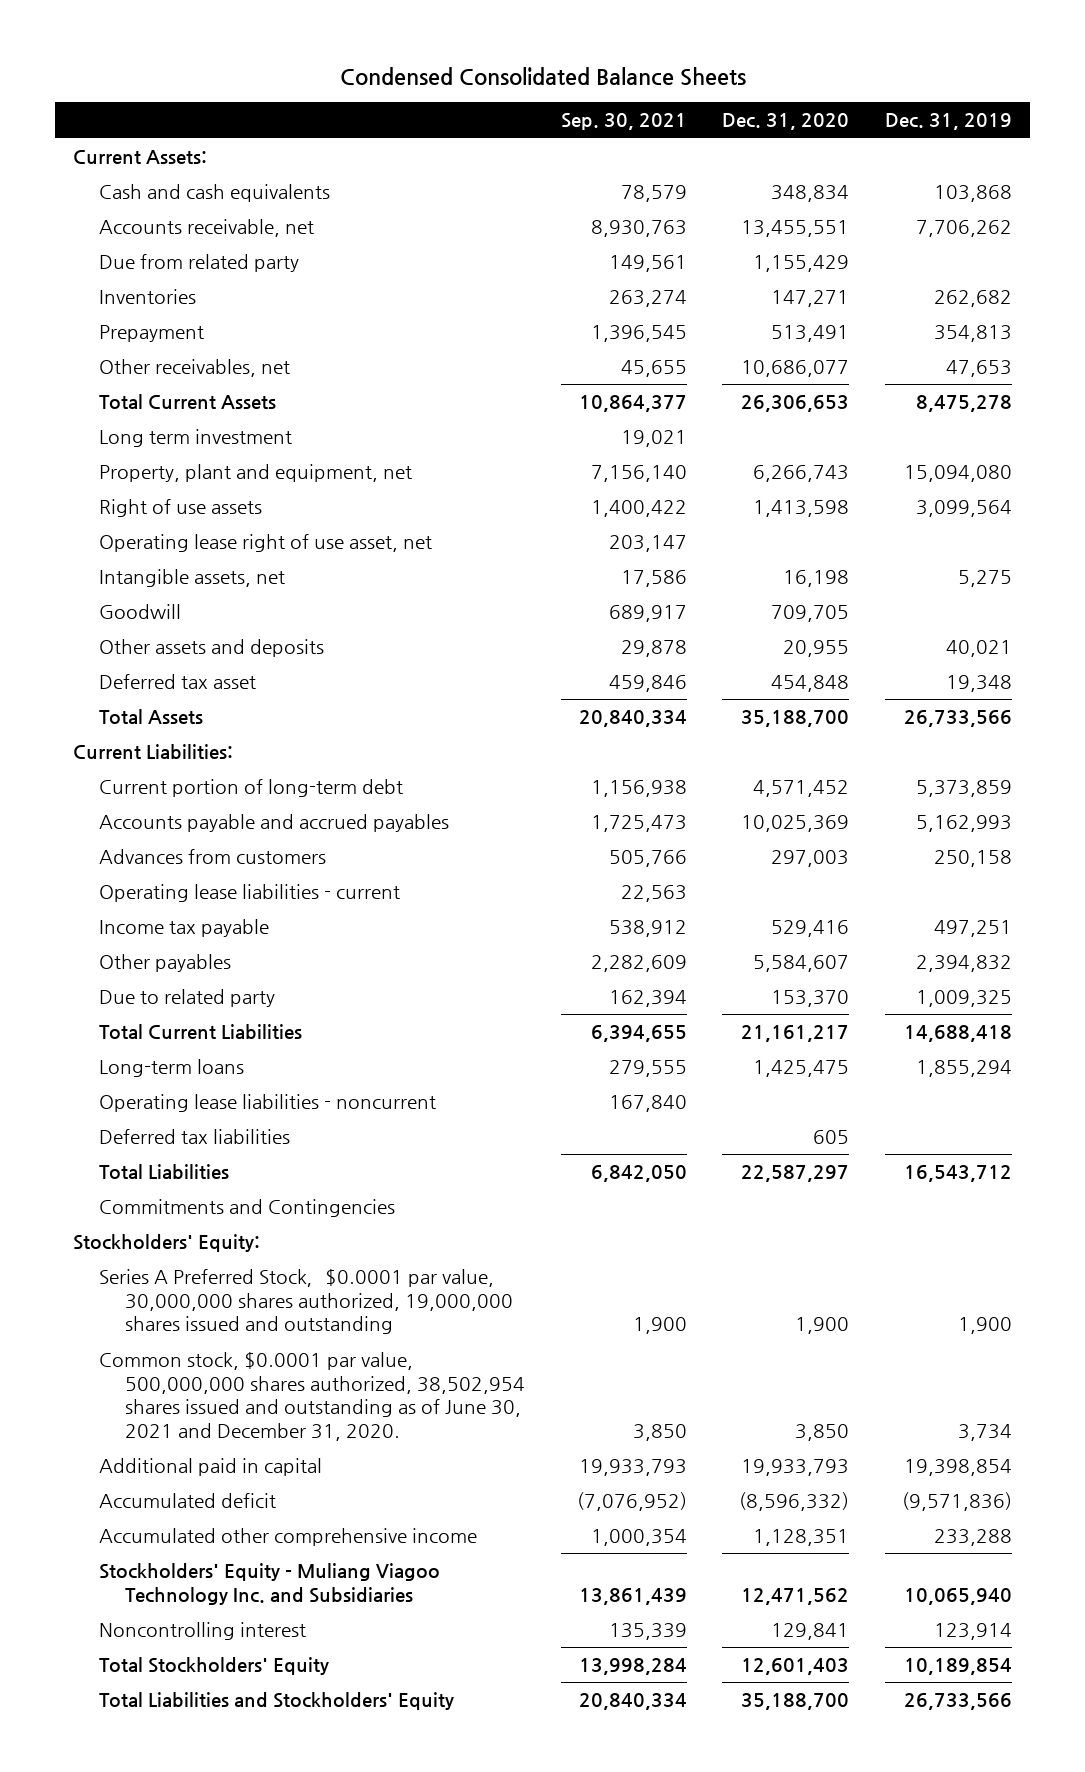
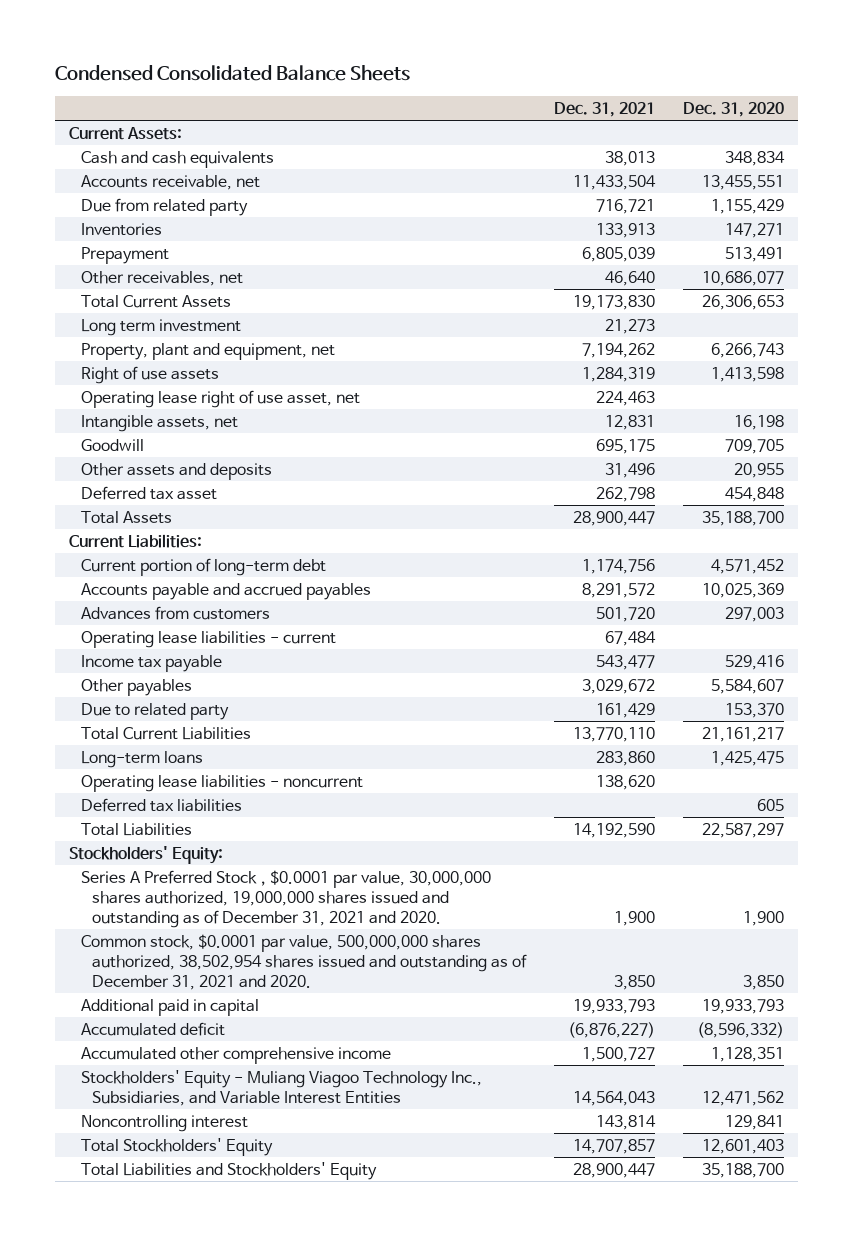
- | Sep. 30, 2021 | Dec. 31, 2020 | Dec. 31, 2019
+ | Dec. 31, 2021 | Dec. 31, 2020
- Commitments and Contingencies
- Series A Preferred Stock，$0.0001 par value, 30,000,000 shares authorized, 19,000,000 shares issued and outstanding | 1,900 | 1,900 | 1,900
- Common stock, $0.0001 par value, 500,000,000 shares authorized, 38,502,954 shares issued and outstanding as of June 30, 2021 and December 31, 2020. | 3,850 | 3,850 | 3,734
+ Series A Preferred Stock，$0.0001 par value, 30,000,000 shares authorized, 19,000,000 shares issued and outstanding as of December 31, 2021 and 2020. | 1,900 | 1,900
+ Common stock, $0.0001 par value, 500,000,000 shares authorized, 38,502,954 shares issued and outstanding as of December 31, 2021 and 2020. | 3,850 | 3,850
- Stockholders' Equity - Muliang Viagoo Technology Inc. and Subsidiaries | 13,861,439 | 12,471,562 | 10,065,940
+ Stockholders' Equity - Muliang Viagoo Technology Inc., Subsidiaries, and Variable Interest Entities | 14,564,043 | 12,471,562

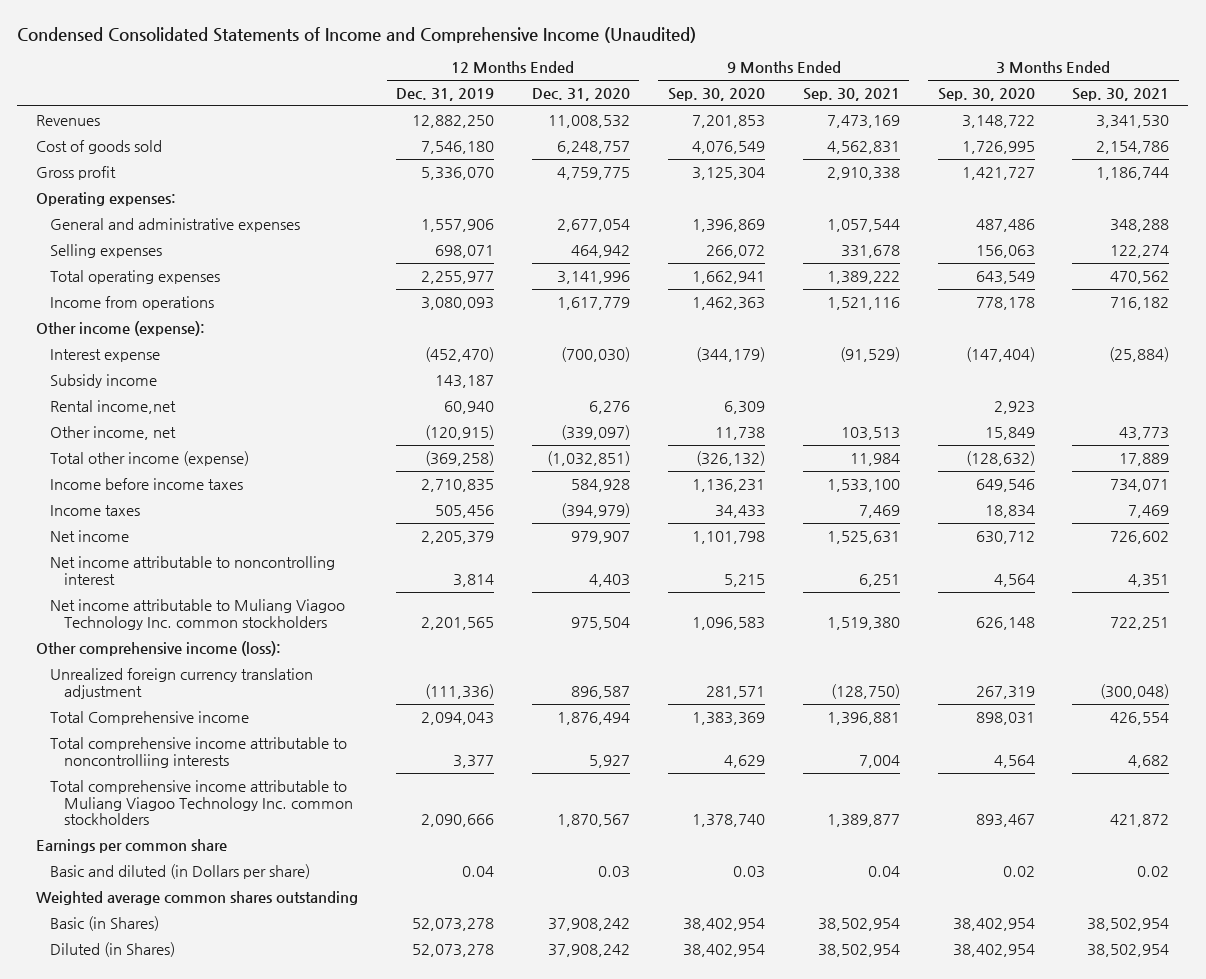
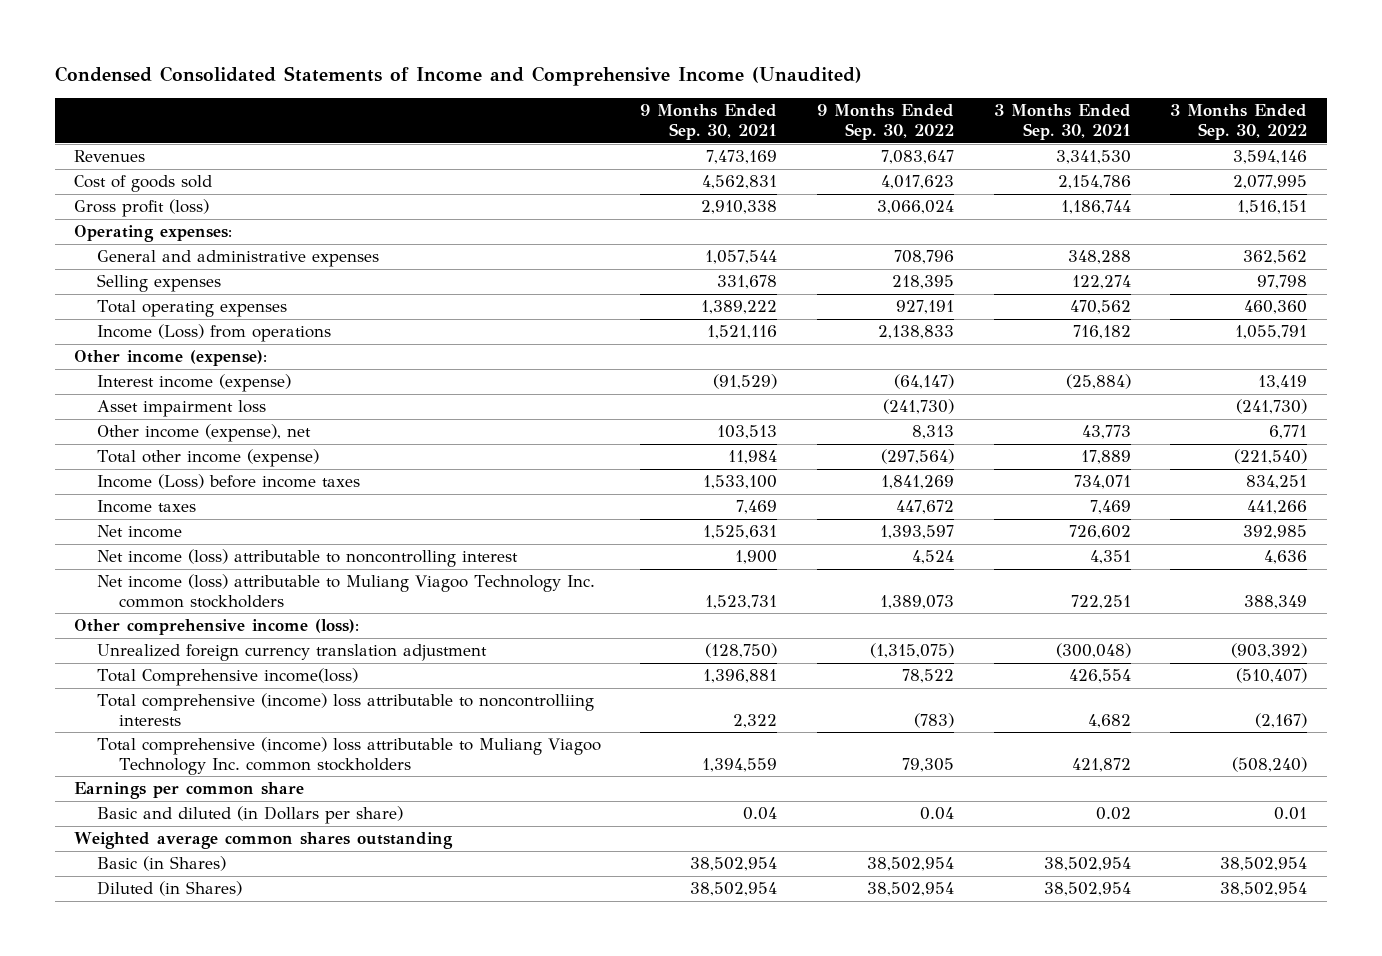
- | 12 Months Ended Dec. 31, 2019 | 12 Months Ended Dec. 31, 2020 | 9 Months Ended Sep. 30, 2020 | 9 Months Ended Sep. 30, 2021 | 3 Months Ended Sep. 30, 2020 | 3 Months Ended Sep. 30, 2021
+ | 9 Months Ended Sep. 30, 2021 | 9 Months Ended Sep. 30, 2022 | 3 Months Ended Sep. 30, 2021 | 3 Months Ended Sep. 30, 2022
- Gross profit | 5,336,070 | 4,759,775 | 3,125,304 | 2,910,338 | 1,421,727 | 1,186,744
+ Gross profit (loss) | 2,910,338 | 3,066,024 | 1,186,744 | 1,516,151
- Income from operations | 3,080,093 | 1,617,779 | 1,462,363 | 1,521,116 | 778,178 | 716,182
+ Income (Loss) from operations | 1,521,116 | 2,138,833 | 716,182 | 1,055,791
- Interest expense | (452,470) | (700,030) | (344,179) | (91,529) | (147,404) | (25,884)
- Subsidy income | 143,187 | | | | |
- Rental income,net | 60,940 | 6,276 | 6,309 | | 2,923 |
- Other income, net | (120,915) | (339,097) | 11,738 | 103,513 | 15,849 | 43,773
+ Interest income (expense) | (91,529) | (64,147) | (25,884) | 13,419
+ Asset impairment loss | | (241,730) | | (241,730)
+ Other income (expense), net | 103,513 | 8,313 | 43,773 | 6,771
- Income before income taxes | 2,710,835 | 584,928 | 1,136,231 | 1,533,100 | 649,546 | 734,071
+ Income (Loss) before income taxes | 1,533,100 | 1,841,269 | 734,071 | 834,251
- Net income attributable to noncontrolling interest | 3,814 | 4,403 | 5,215 | 6,251 | 4,564 | 4,351
- Net income attributable to Muliang Viagoo Technology Inc. common stockholders | 2,201,565 | 975,504 | 1,096,583 | 1,519,380 | 626,148 | 722,251
+ Net income (loss) attributable to noncontrolling interest | 1,900 | 4,524 | 4,351 | 4,636
+ Net income (loss) attributable to Muliang Viagoo Technology Inc. common stockholders | 1,523,731 | 1,389,073 | 722,251 | 388,349
- Total Comprehensive income | 2,094,043 | 1,876,494 | 1,383,369 | 1,396,881 | 898,031 | 426,554
- Total comprehensive income attributable to noncontrolliing interests | 3,377 | 5,927 | 4,629 | 7,004 | 4,564 | 4,682
- Total comprehensive income attributable to Muliang Viagoo Technology Inc. common stockholders | 2,090,666 | 1,870,567 | 1,378,740 | 1,389,877 | 893,467 | 421,872
+ Total Comprehensive income(loss) | 1,396,881 | 78,522 | 426,554 | (510,407)
+ Total comprehensive (income) loss attributable to noncontrolliing interests | 2,322 | (783) | 4,682 | (2,167)
+ Total comprehensive (income) loss attributable to Muliang Viagoo Technology Inc. common stockholders | 1,394,559 | 79,305 | 421,872 | (508,240)

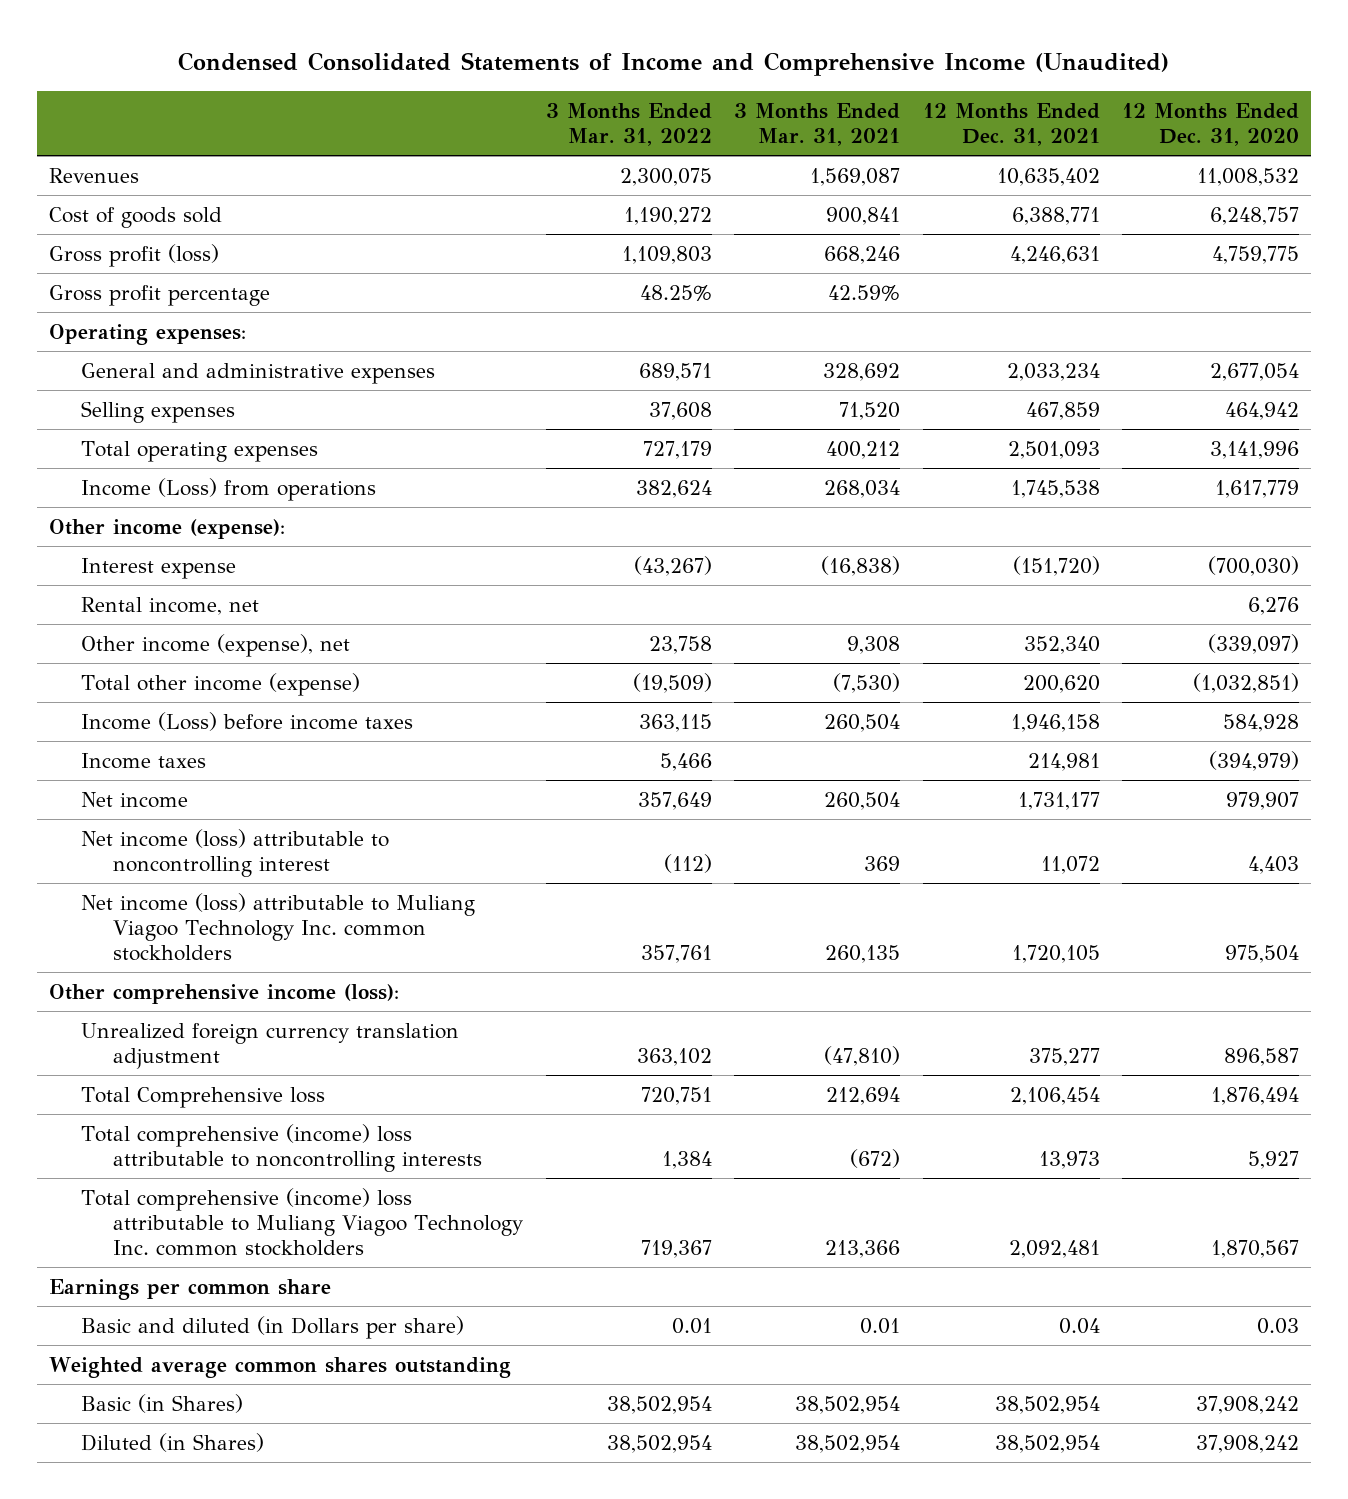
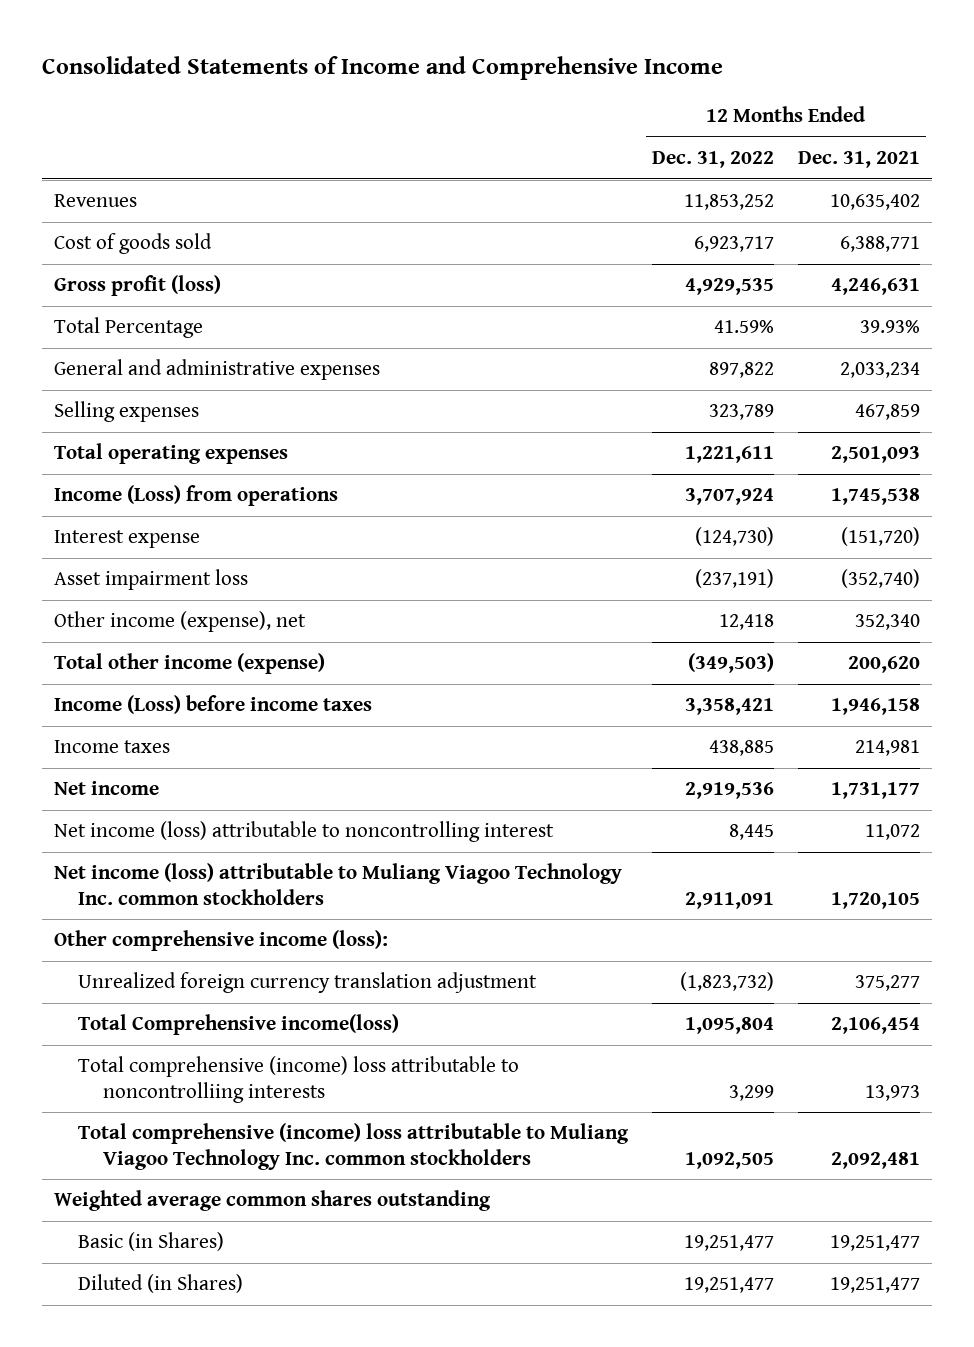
- Condensed Consolidated Statements of Income and Comprehensive Income (Unaudited)
+ Consolidated Statements of Income and Comprehensive Income
- | 3 Months Ended Mar. 31, 2022 | 3 Months Ended Mar. 31, 2021 | 12 Months Ended Dec. 31, 2021 | 12 Months Ended Dec. 31, 2020
+ | 12 Months Ended Dec. 31, 2022 | 12 Months Ended Dec. 31, 2021
- Gross profit percentage | 48.25% | 42.59% | |
- Operating expenses:
+ Total Percentage | 41.59% | 39.93%
- Other income (expense):
- Rental income, net | | | | 6,276
+ Asset impairment loss | (237,191) | (352,740)
- Total Comprehensive loss | 720,751 | 212,694 | 2,106,454 | 1,876,494
- Total comprehensive (income) loss attributable to noncontrolling interests | 1,384 | (672) | 13,973 | 5,927
+ Total Comprehensive income(loss) | 1,095,804 | 2,106,454
+ Total comprehensive (income) loss attributable to noncontrolliing interests | 3,299 | 13,973
- Earnings per common share
- Basic and diluted (in Dollars per share) | 0.01 | 0.01 | 0.04 | 0.03
- Basic (in Shares) | 38,502,954 | 38,502,954 | 38,502,954 | 37,908,242
- Diluted (in Shares) | 38,502,954 | 38,502,954 | 38,502,954 | 37,908,242
+ Basic (in Shares) | 19,251,477 | 19,251,477
+ Diluted (in Shares) | 19,251,477 | 19,251,477

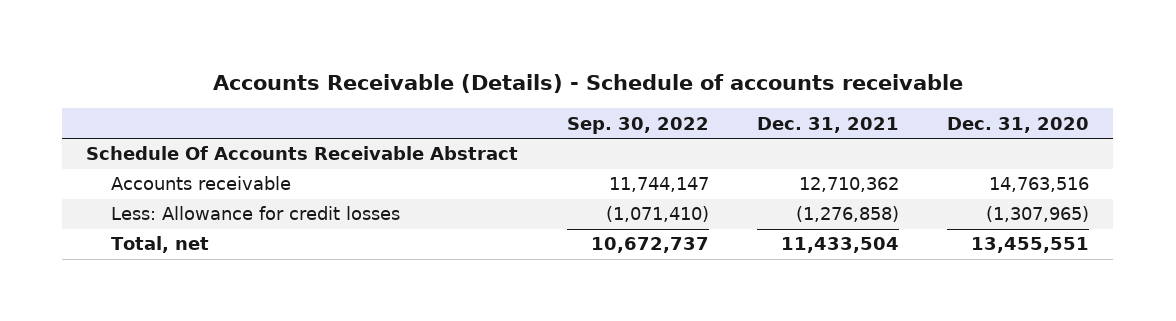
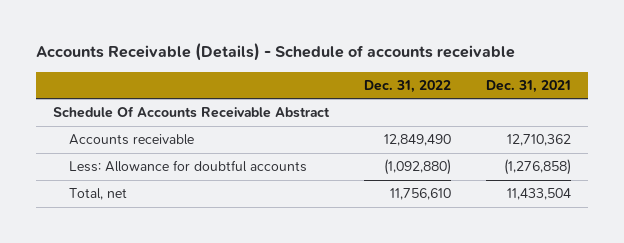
- | Sep. 30, 2022 | Dec. 31, 2021 | Dec. 31, 2020
+ | Dec. 31, 2022 | Dec. 31, 2021
- Less: Allowance for credit losses | (1,071,410) | (1,276,858) | (1,307,965)
+ Less: Allowance for doubtful accounts | (1,092,880) | (1,276,858)

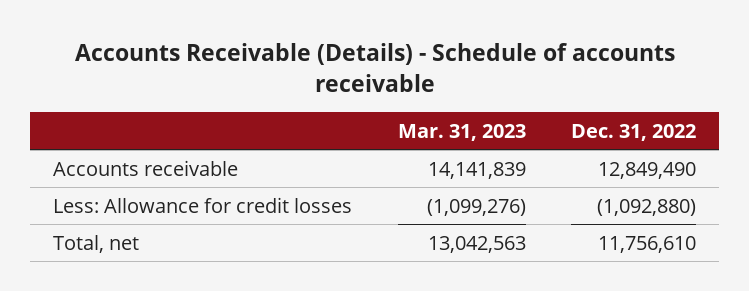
- | Dec. 31, 2022 | Dec. 31, 2021
+ | Mar. 31, 2023 | Dec. 31, 2022
- Schedule Of Accounts Receivable Abstract
- Less: Allowance for doubtful accounts | (1,092,880) | (1,276,858)
+ Less: Allowance for credit losses | (1,099,276) | (1,092,880)

